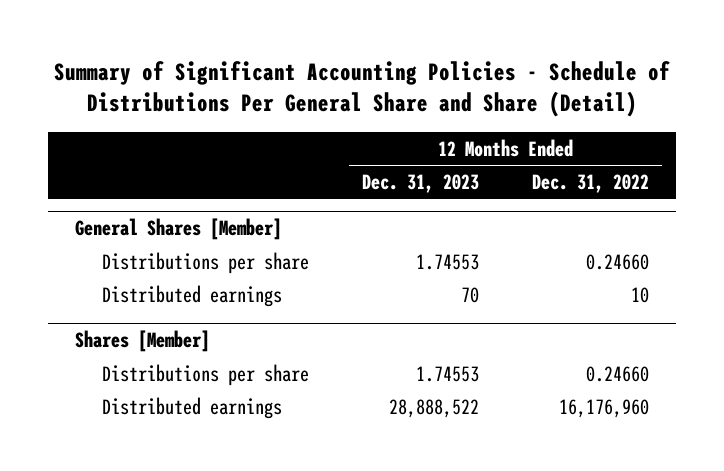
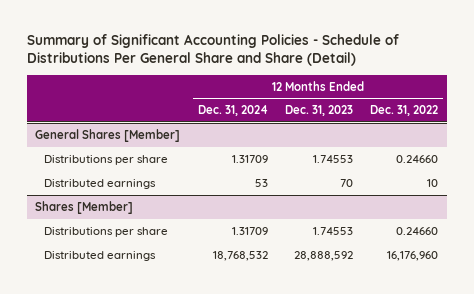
- | 12 Months Ended Dec. 31, 2023 | 12 Months Ended Dec. 31, 2022
+ | 12 Months Ended Dec. 31, 2024 | 12 Months Ended Dec. 31, 2023 | 12 Months Ended Dec. 31, 2022
@ Shares [Member]
- Distributed earnings | 28,888,522 | 16,176,960
+ Distributed earnings | 18,768,532 | 28,888,592 | 16,176,960

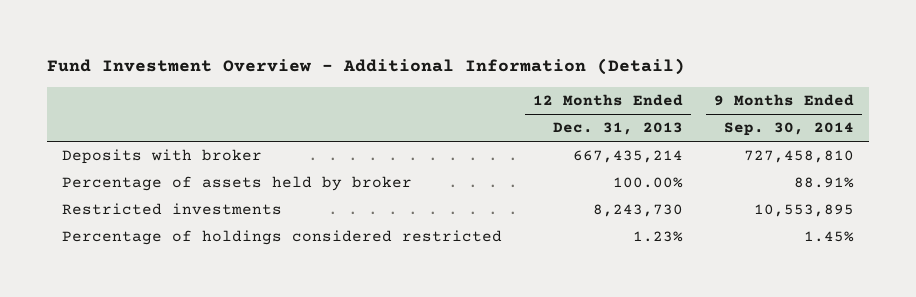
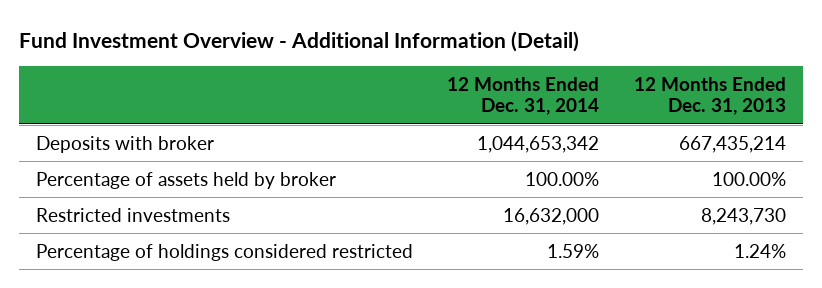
- | 12 Months Ended Dec. 31, 2013 | 9 Months Ended Sep. 30, 2014
+ | 12 Months Ended Dec. 31, 2014 | 12 Months Ended Dec. 31, 2013
- Percentage of holdings considered restricted | 1.23% | 1.45%
+ Percentage of holdings considered restricted | 1.59% | 1.24%

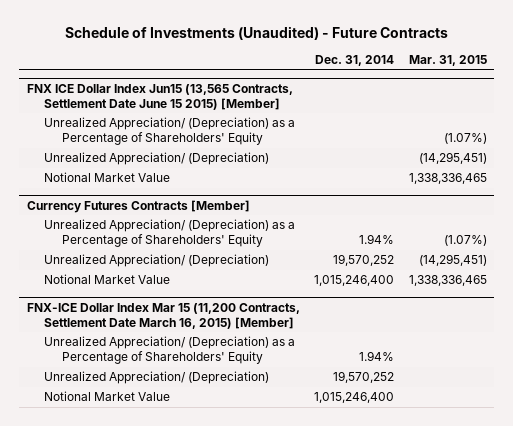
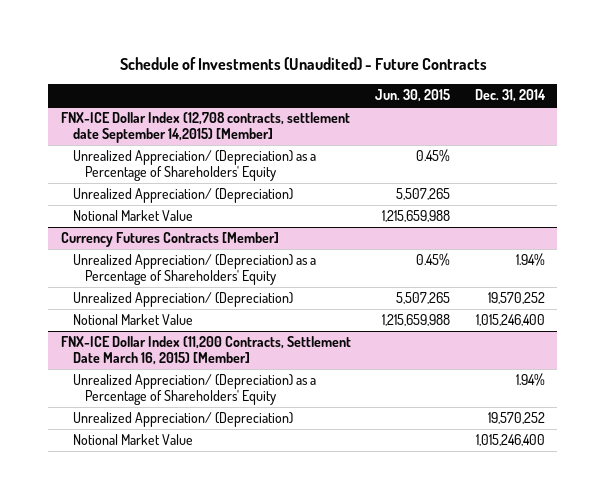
- | Dec. 31, 2014 | Mar. 31, 2015
+ | Jun. 30, 2015 | Dec. 31, 2014
- FNX ICE Dollar Index Jun15 (13,565 Contracts, Settlement Date June 15 2015) [Member]
+ FNX-ICE Dollar Index (12,708 contracts, settlement date September 14,2015) [Member]
- FNX-ICE Dollar Index Mar 15 (11,200 Contracts, Settlement Date March 16, 2015) [Member]
+ FNX-ICE Dollar Index (11,200 Contracts, Settlement Date March 16, 2015) [Member]

